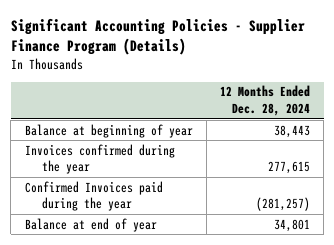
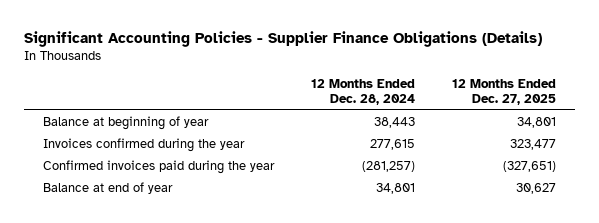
- Significant Accounting Policies - Supplier Finance Program (Details)
+ Significant Accounting Policies - Supplier Finance Obligations (Details)
- | 12 Months Ended Dec. 28, 2024
+ | 12 Months Ended Dec. 28, 2024 | 12 Months Ended Dec. 27, 2025
- Confirmed Invoices paid during the year | (281,257)
+ Confirmed invoices paid during the year | (281,257) | (327,651)

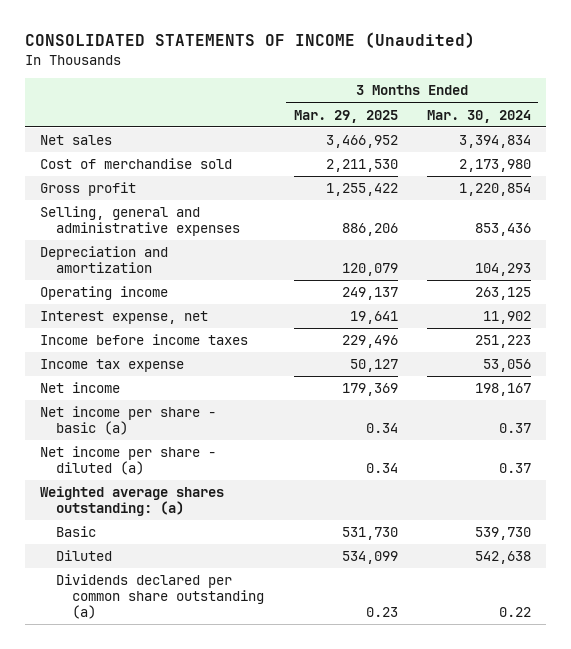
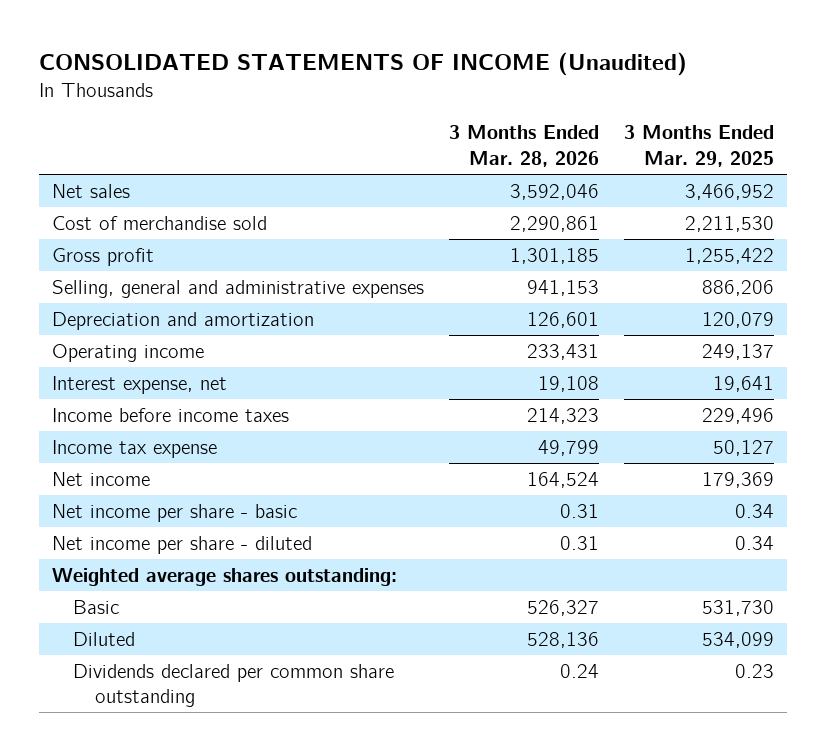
- | 3 Months Ended Mar. 29, 2025 | 3 Months Ended Mar. 30, 2024
+ | 3 Months Ended Mar. 28, 2026 | 3 Months Ended Mar. 29, 2025
- Net income per share - basic (a) | 0.34 | 0.37
- Net income per share - diluted (a) | 0.34 | 0.37
- Weighted average shares outstanding: (a)
+ Net income per share - basic | 0.31 | 0.34
+ Net income per share - diluted | 0.31 | 0.34
+ Weighted average shares outstanding:
- Dividends declared per common share outstanding (a) | 0.23 | 0.22
+ Dividends declared per common share outstanding | 0.24 | 0.23

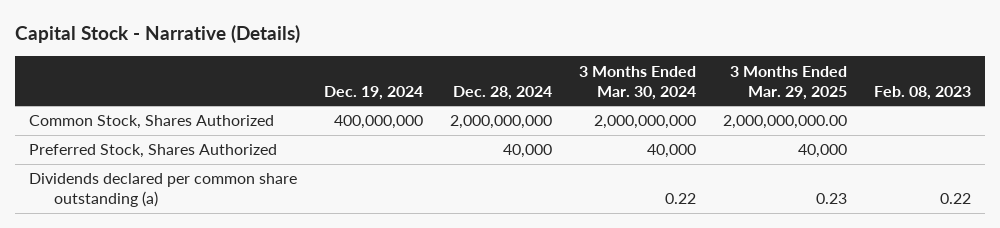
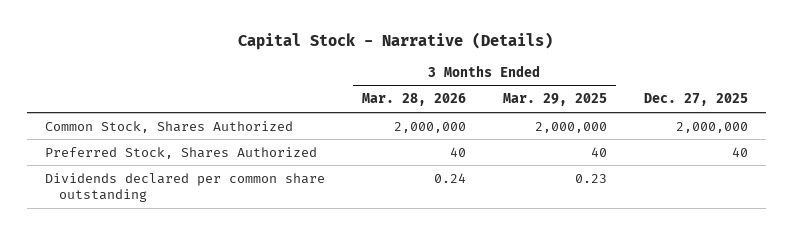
- | Dec. 19, 2024 | Dec. 28, 2024 | 3 Months Ended Mar. 30, 2024 | 3 Months Ended Mar. 29, 2025 | Feb. 08, 2023
+ | 3 Months Ended Mar. 28, 2026 | 3 Months Ended Mar. 29, 2025 | Dec. 27, 2025
- Common Stock, Shares Authorized | 400,000,000 | 2,000,000,000 | 2,000,000,000 | 2,000,000,000.00 |
- Preferred Stock, Shares Authorized | | 40,000 | 40,000 | 40,000 |
- Dividends declared per common share outstanding (a) | | | 0.22 | 0.23 | 0.22
+ Common Stock, Shares Authorized | 2,000,000 | 2,000,000 | 2,000,000
+ Preferred Stock, Shares Authorized | 40 | 40 | 40
+ Dividends declared per common share outstanding | 0.24 | 0.23 |

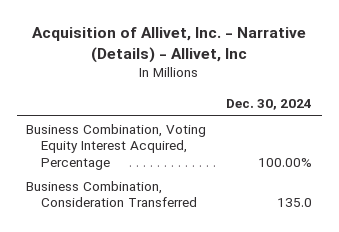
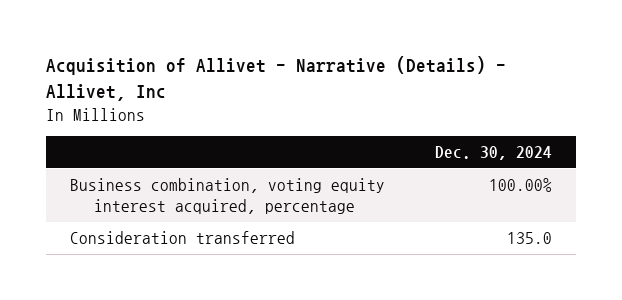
- Acquisition of Allivet, Inc. - Narrative (Details) - Allivet, Inc
+ Acquisition of Allivet - Narrative (Details) - Allivet, Inc
- Business Combination, Voting Equity Interest Acquired, Percentage | 100.00%
- Business Combination, Consideration Transferred | 135.0
+ Business combination, voting equity interest acquired, percentage | 100.00%
+ Consideration transferred | 135.0

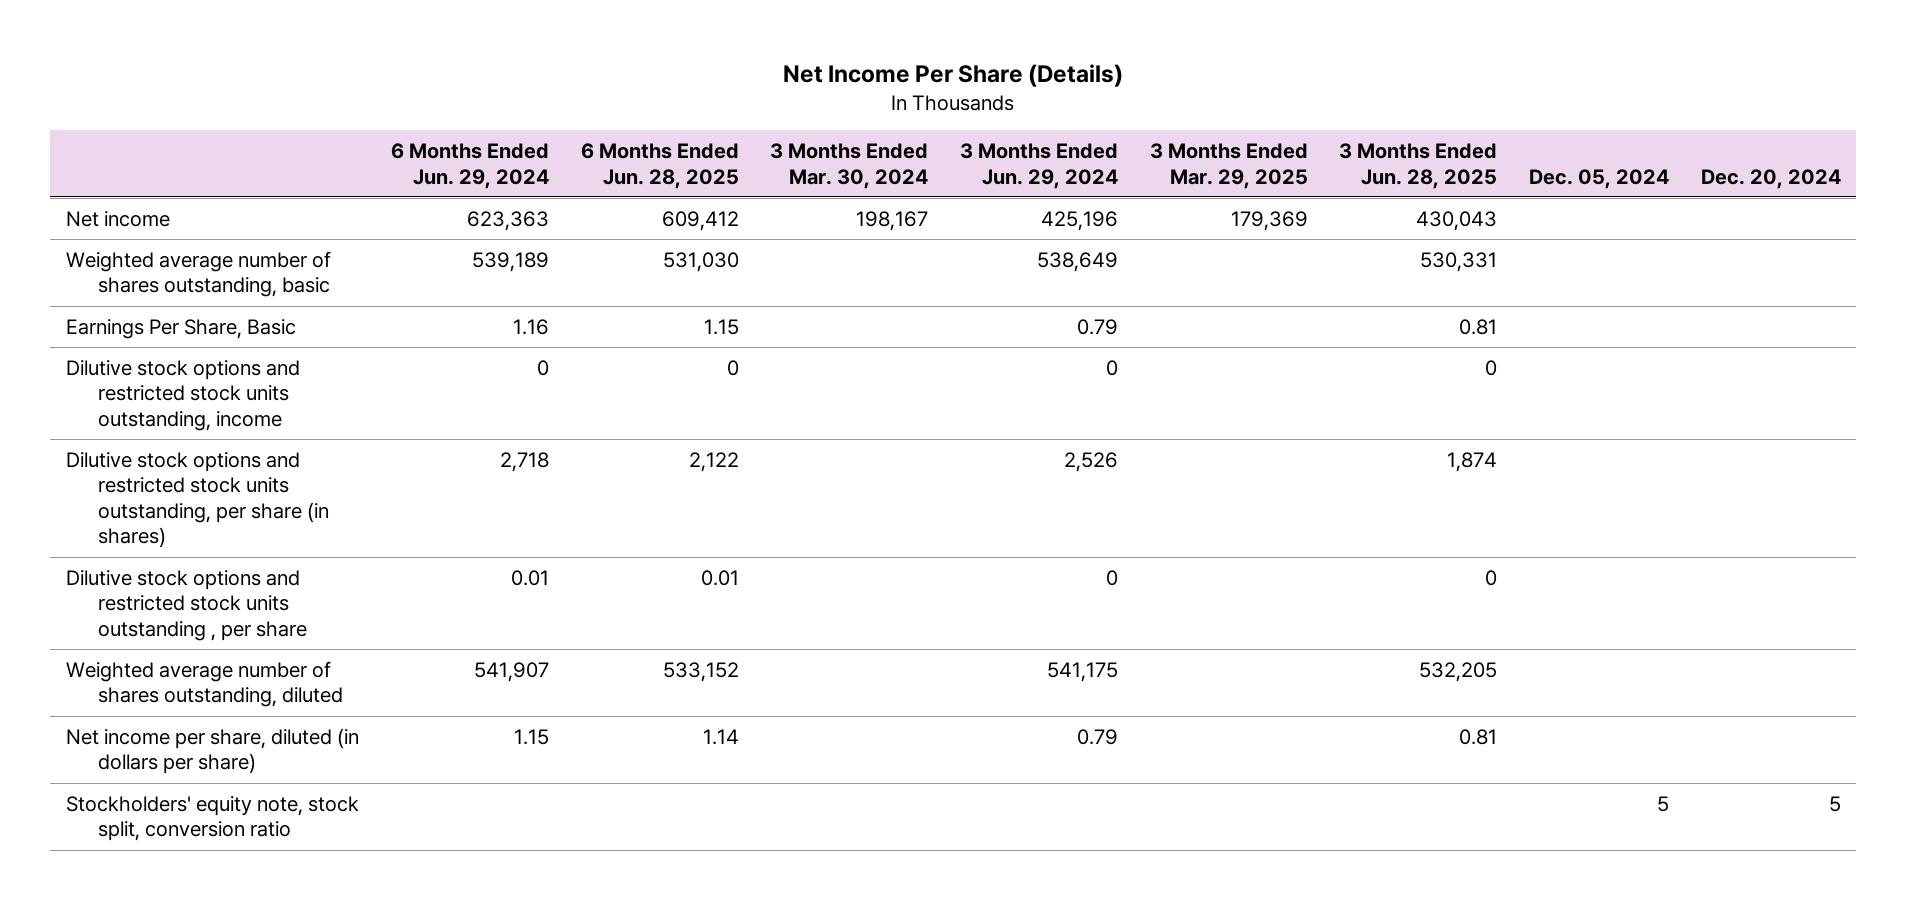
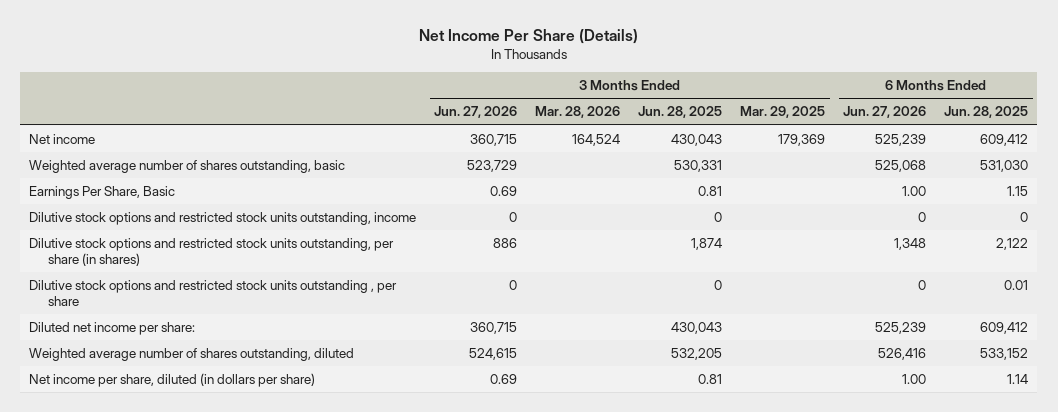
- | 6 Months Ended Jun. 29, 2024 | 6 Months Ended Jun. 28, 2025 | 3 Months Ended Mar. 30, 2024 | 3 Months Ended Jun. 29, 2024 | 3 Months Ended Mar. 29, 2025 | 3 Months Ended Jun. 28, 2025 | Dec. 05, 2024 | Dec. 20, 2024
+ | 3 Months Ended Jun. 27, 2026 | 3 Months Ended Mar. 28, 2026 | 3 Months Ended Jun. 28, 2025 | 3 Months Ended Mar. 29, 2025 | 6 Months Ended Jun. 27, 2026 | 6 Months Ended Jun. 28, 2025
+ Diluted net income per share: | 360,715 | | 430,043 | | 525,239 | 609,412
- Stockholders' equity note, stock split, conversion ratio | | | | | | | 5 | 5

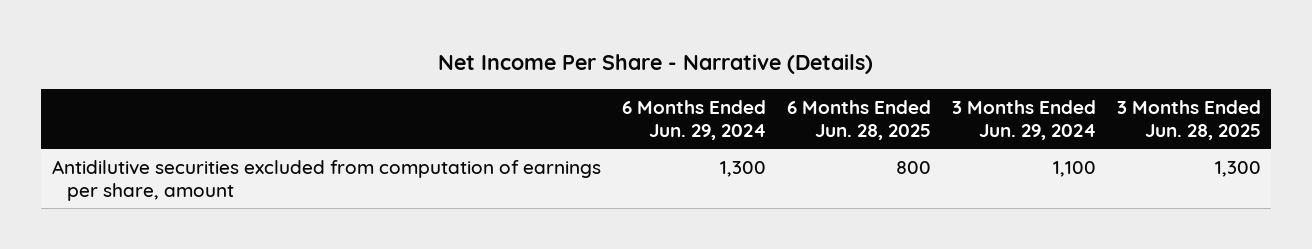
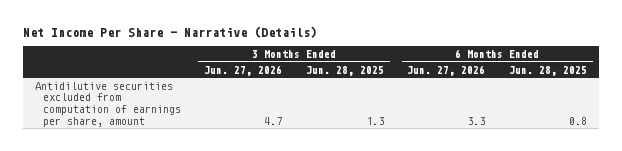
- | 6 Months Ended Jun. 29, 2024 | 6 Months Ended Jun. 28, 2025 | 3 Months Ended Jun. 29, 2024 | 3 Months Ended Jun. 28, 2025
+ | 3 Months Ended Jun. 27, 2026 | 3 Months Ended Jun. 28, 2025 | 6 Months Ended Jun. 27, 2026 | 6 Months Ended Jun. 28, 2025
- Antidilutive securities excluded from computation of earnings per share, amount | 1,300 | 800 | 1,100 | 1,300
+ Antidilutive securities excluded from computation of earnings per share, amount | 4.7 | 1.3 | 3.3 | 0.8

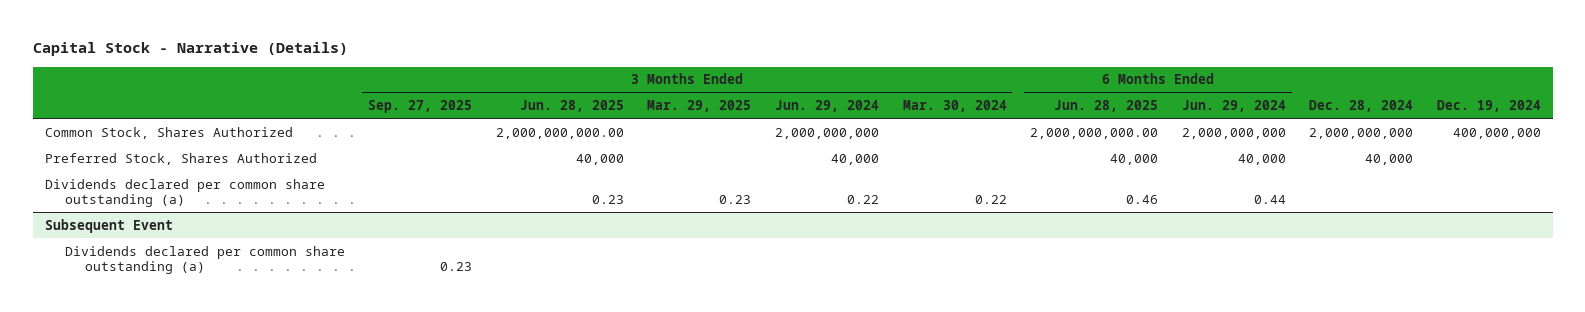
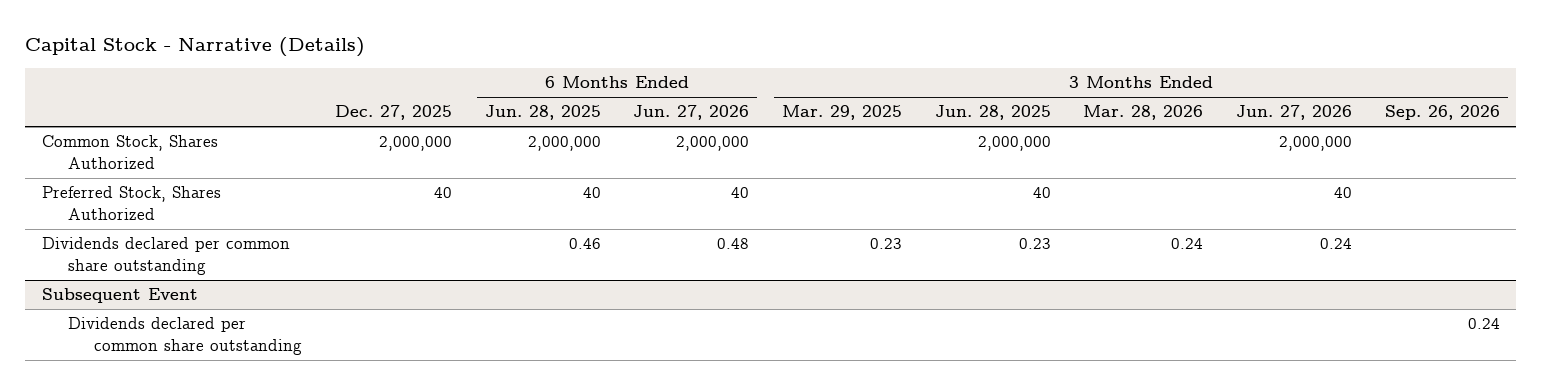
- | 3 Months Ended Sep. 27, 2025 | 3 Months Ended Jun. 28, 2025 | 3 Months Ended Mar. 29, 2025 | 3 Months Ended Jun. 29, 2024 | 3 Months Ended Mar. 30, 2024 | 6 Months Ended Jun. 28, 2025 | 6 Months Ended Jun. 29, 2024 | Dec. 28, 2024 | Dec. 19, 2024
+ | Dec. 27, 2025 | 6 Months Ended Jun. 28, 2025 | 6 Months Ended Jun. 27, 2026 | 3 Months Ended Mar. 29, 2025 | 3 Months Ended Jun. 28, 2025 | 3 Months Ended Mar. 28, 2026 | 3 Months Ended Jun. 27, 2026 | 3 Months Ended Sep. 26, 2026
- Common Stock, Shares Authorized | | 2,000,000,000.00 | | 2,000,000,000 | | 2,000,000,000.00 | 2,000,000,000 | 2,000,000,000 | 400,000,000
- Preferred Stock, Shares Authorized | | 40,000 | | 40,000 | | 40,000 | 40,000 | 40,000 |
- Dividends declared per common share outstanding (a) | | 0.23 | 0.23 | 0.22 | 0.22 | 0.46 | 0.44 | |
+ Common Stock, Shares Authorized | 2,000,000 | 2,000,000 | 2,000,000 | | 2,000,000 | | 2,000,000 |
+ Preferred Stock, Shares Authorized | 40 | 40 | 40 | | 40 | | 40 |
+ Dividends declared per common share outstanding | | 0.46 | 0.48 | 0.23 | 0.23 | 0.24 | 0.24 |
@ Subsequent Event
- Dividends declared per common share outstanding (a) | 0.23 | | | | | | | |
+ Dividends declared per common share outstanding | | | | | | | | 0.24

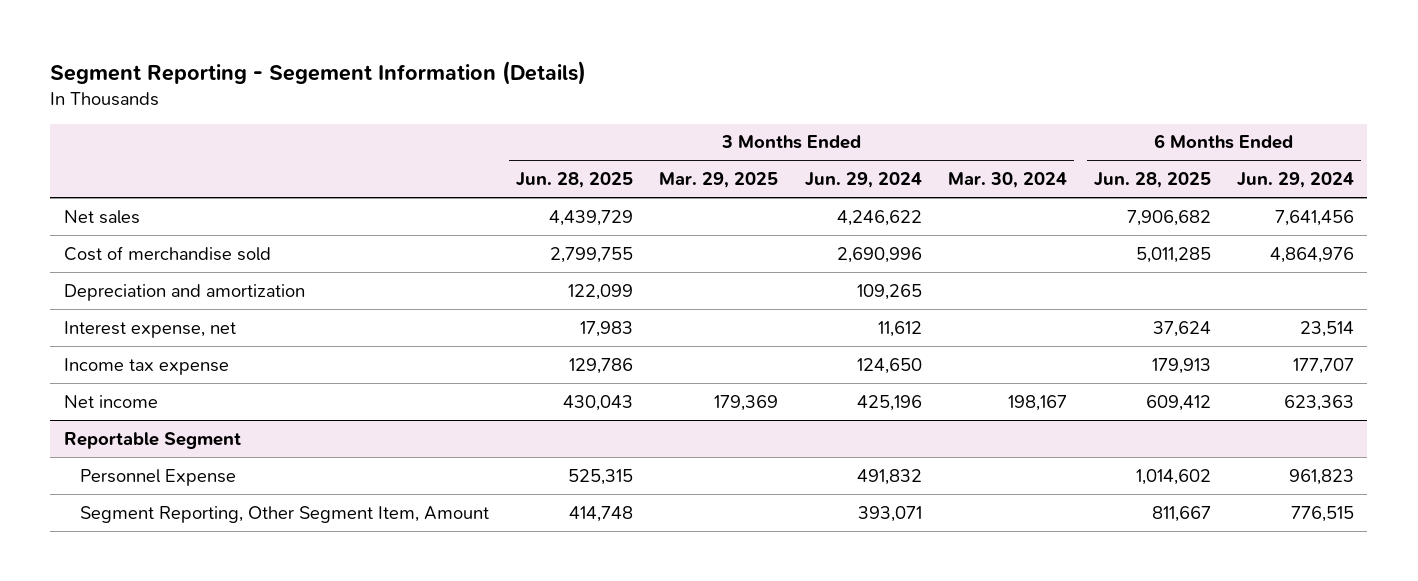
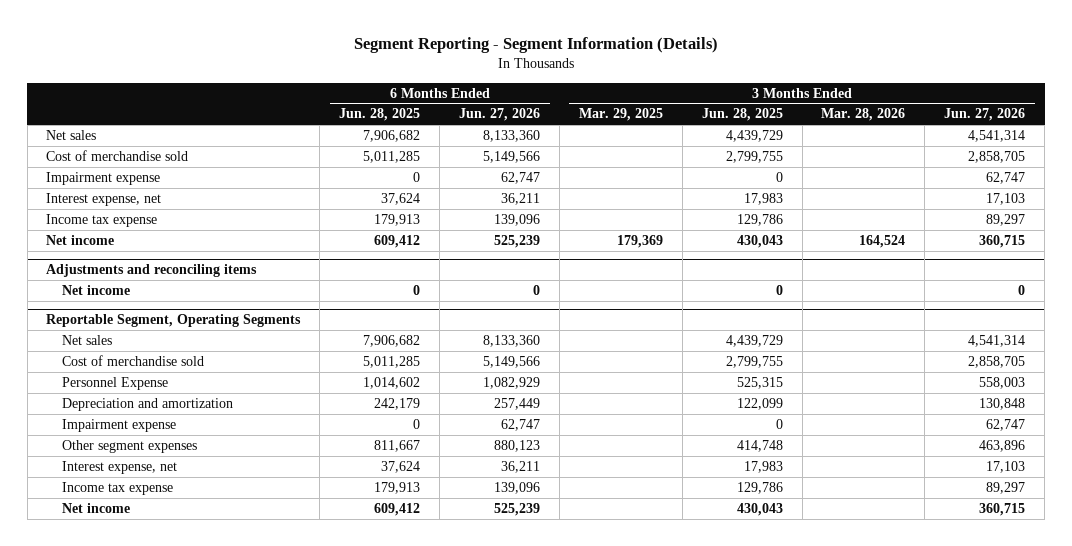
- Segment Reporting - Segement Information (Details)
+ Segment Reporting - Segment Information (Details)
- | 3 Months Ended Jun. 28, 2025 | 3 Months Ended Mar. 29, 2025 | 3 Months Ended Jun. 29, 2024 | 3 Months Ended Mar. 30, 2024 | 6 Months Ended Jun. 28, 2025 | 6 Months Ended Jun. 29, 2024
+ | 6 Months Ended Jun. 28, 2025 | 6 Months Ended Jun. 27, 2026 | 3 Months Ended Mar. 29, 2025 | 3 Months Ended Jun. 28, 2025 | 3 Months Ended Mar. 28, 2026 | 3 Months Ended Jun. 27, 2026
- Depreciation and amortization | 122,099 | | 109,265 | | |
+ Impairment expense | 0 | 62,747 | | 0 | | 62,747
- Reportable Segment
+ Adjustments and reconciling items
+ Net income | 0 | 0 | | 0 | | 0
+ Reportable Segment, Operating Segments
+ Net sales | 7,906,682 | 8,133,360 | | 4,439,729 | | 4,541,314
+ Cost of merchandise sold | 5,011,285 | 5,149,566 | | 2,799,755 | | 2,858,705
- Segment Reporting, Other Segment Item, Amount | 414,748 | | 393,071 | | 811,667 | 776,515
+ Depreciation and amortization | 242,179 | 257,449 | | 122,099 | | 130,848
+ Impairment expense | 0 | 62,747 | | 0 | | 62,747
+ Other segment expenses | 811,667 | 880,123 | | 414,748 | | 463,896
+ Interest expense, net | 37,624 | 36,211 | | 17,983 | | 17,103
+ Income tax expense | 179,913 | 139,096 | | 129,786 | | 89,297
+ Net income | 609,412 | 525,239 | | 430,043 | | 360,715

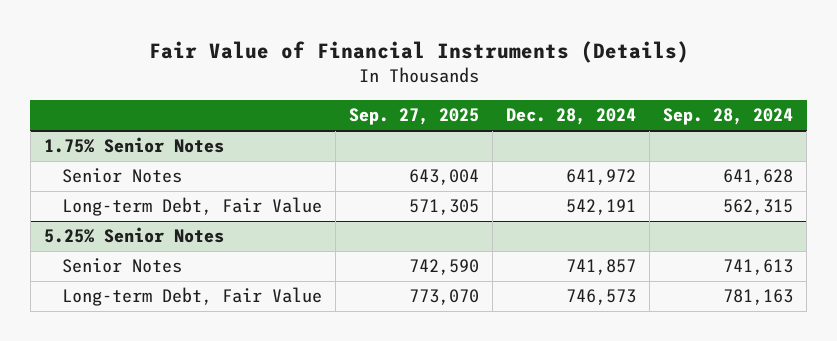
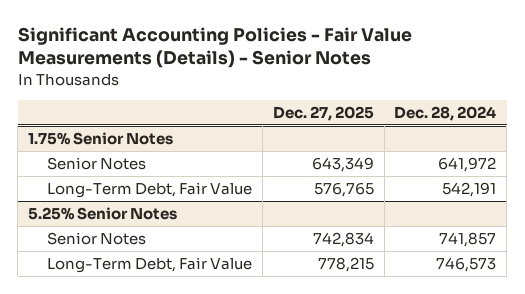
- Fair Value of Financial Instruments (Details)
+ Significant Accounting Policies - Fair Value Measurements (Details) - Senior Notes
- | Sep. 27, 2025 | Dec. 28, 2024 | Sep. 28, 2024
+ | Dec. 27, 2025 | Dec. 28, 2024
@ 1.75% Senior Notes
- Long-term Debt, Fair Value | 571,305 | 542,191 | 562,315
+ Long-Term Debt, Fair Value | 576,765 | 542,191
@ 5.25% Senior Notes
- Long-term Debt, Fair Value | 773,070 | 746,573 | 781,163
+ Long-Term Debt, Fair Value | 778,215 | 746,573

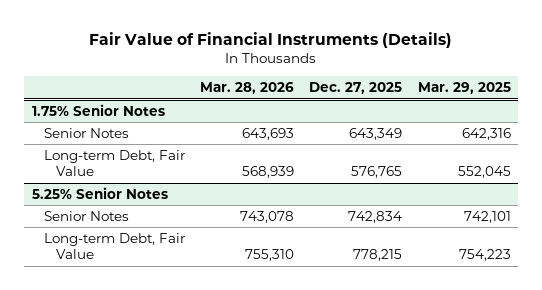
- Significant Accounting Policies - Fair Value Measurements (Details) - Senior Notes
+ Fair Value of Financial Instruments (Details)
- | Dec. 27, 2025 | Dec. 28, 2024
+ | Mar. 28, 2026 | Dec. 27, 2025 | Mar. 29, 2025
@ 1.75% Senior Notes
- Long-Term Debt, Fair Value | 576,765 | 542,191
+ Long-term Debt, Fair Value | 568,939 | 576,765 | 552,045
@ 5.25% Senior Notes
- Long-Term Debt, Fair Value | 778,215 | 746,573
+ Long-term Debt, Fair Value | 755,310 | 778,215 | 754,223

